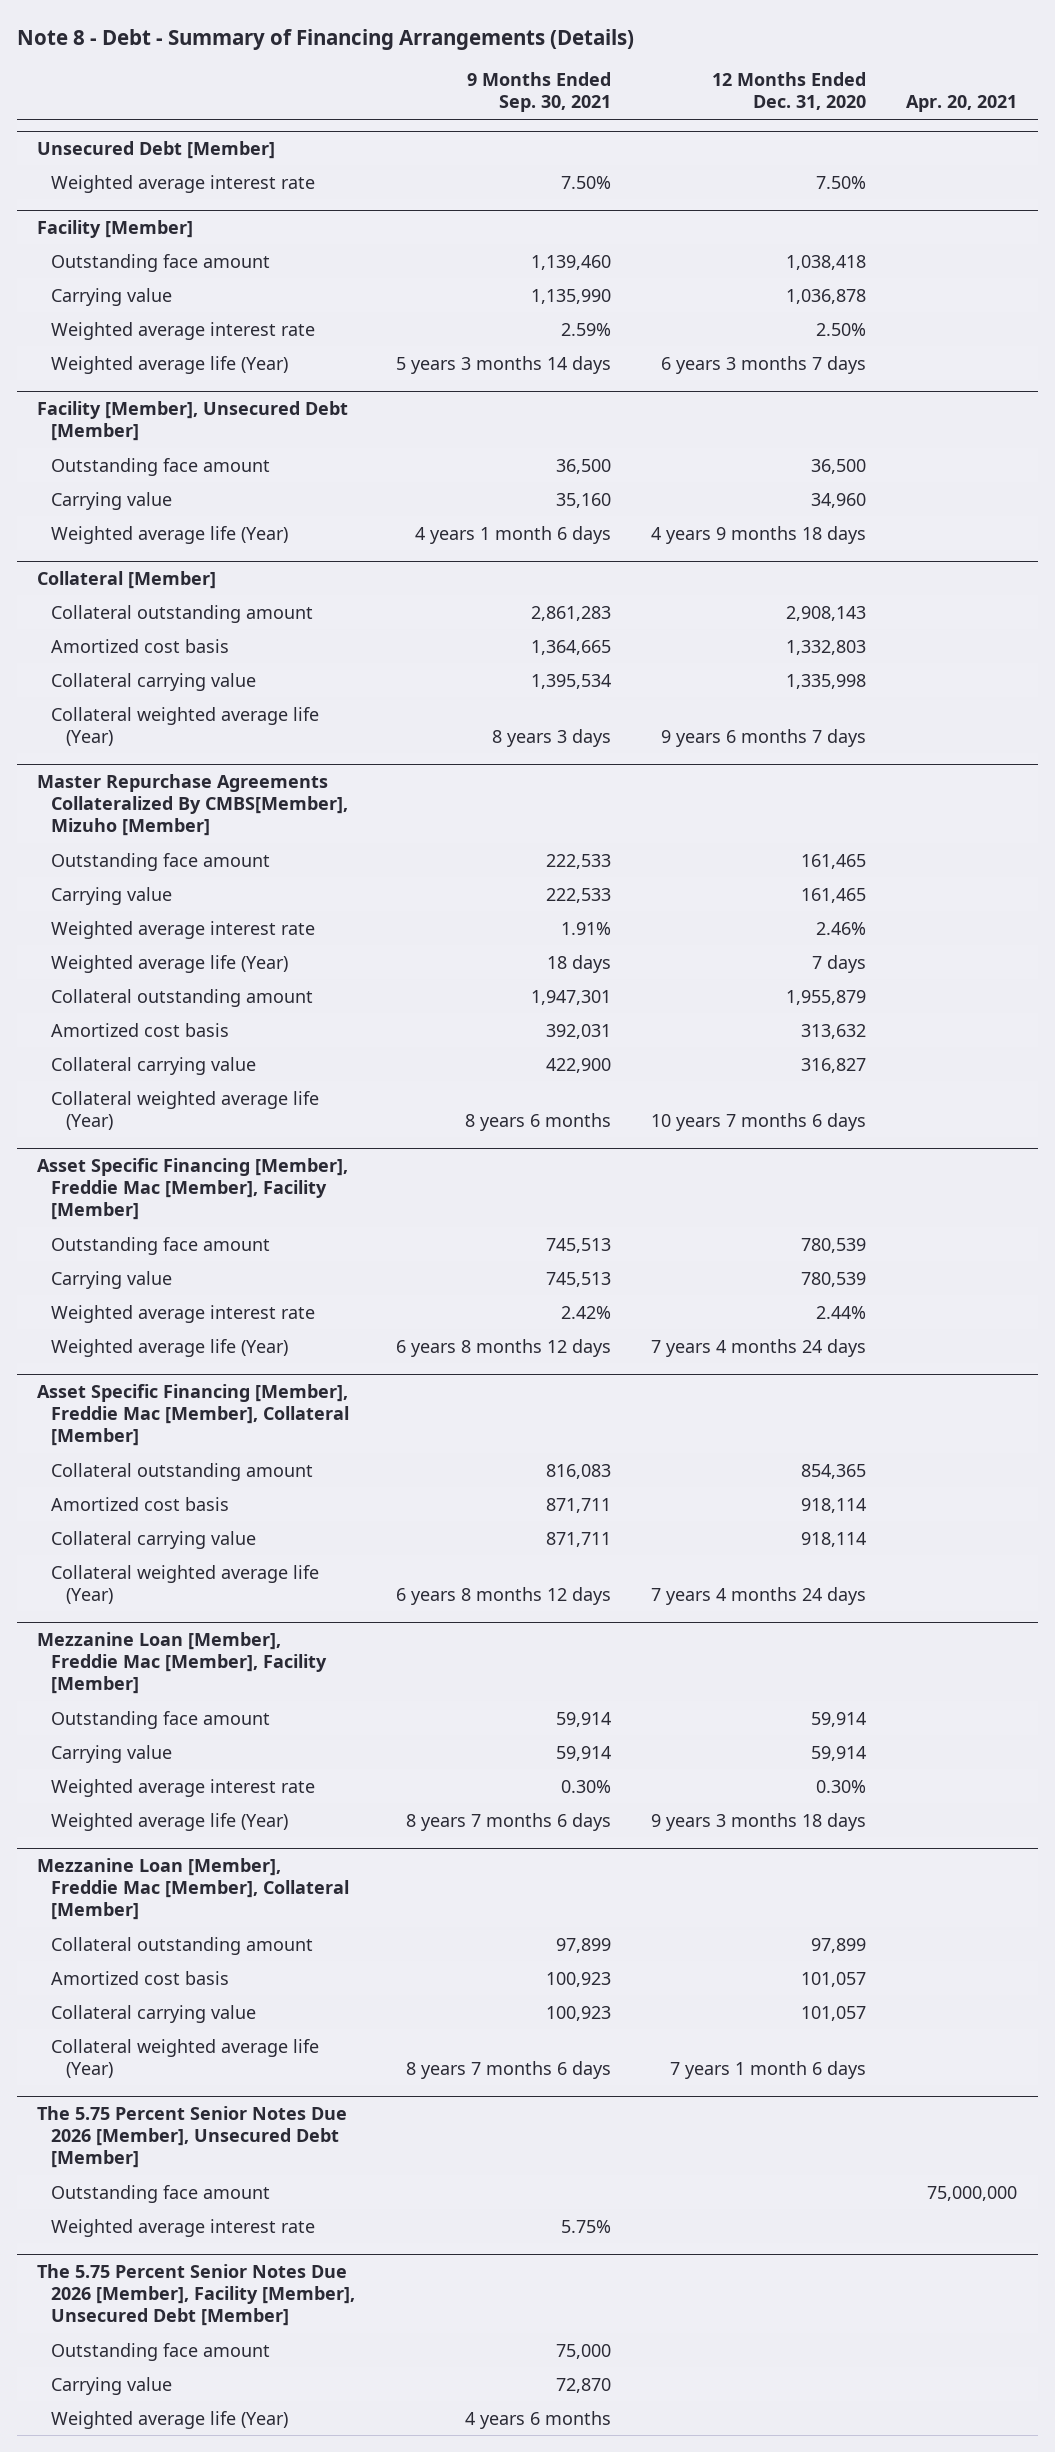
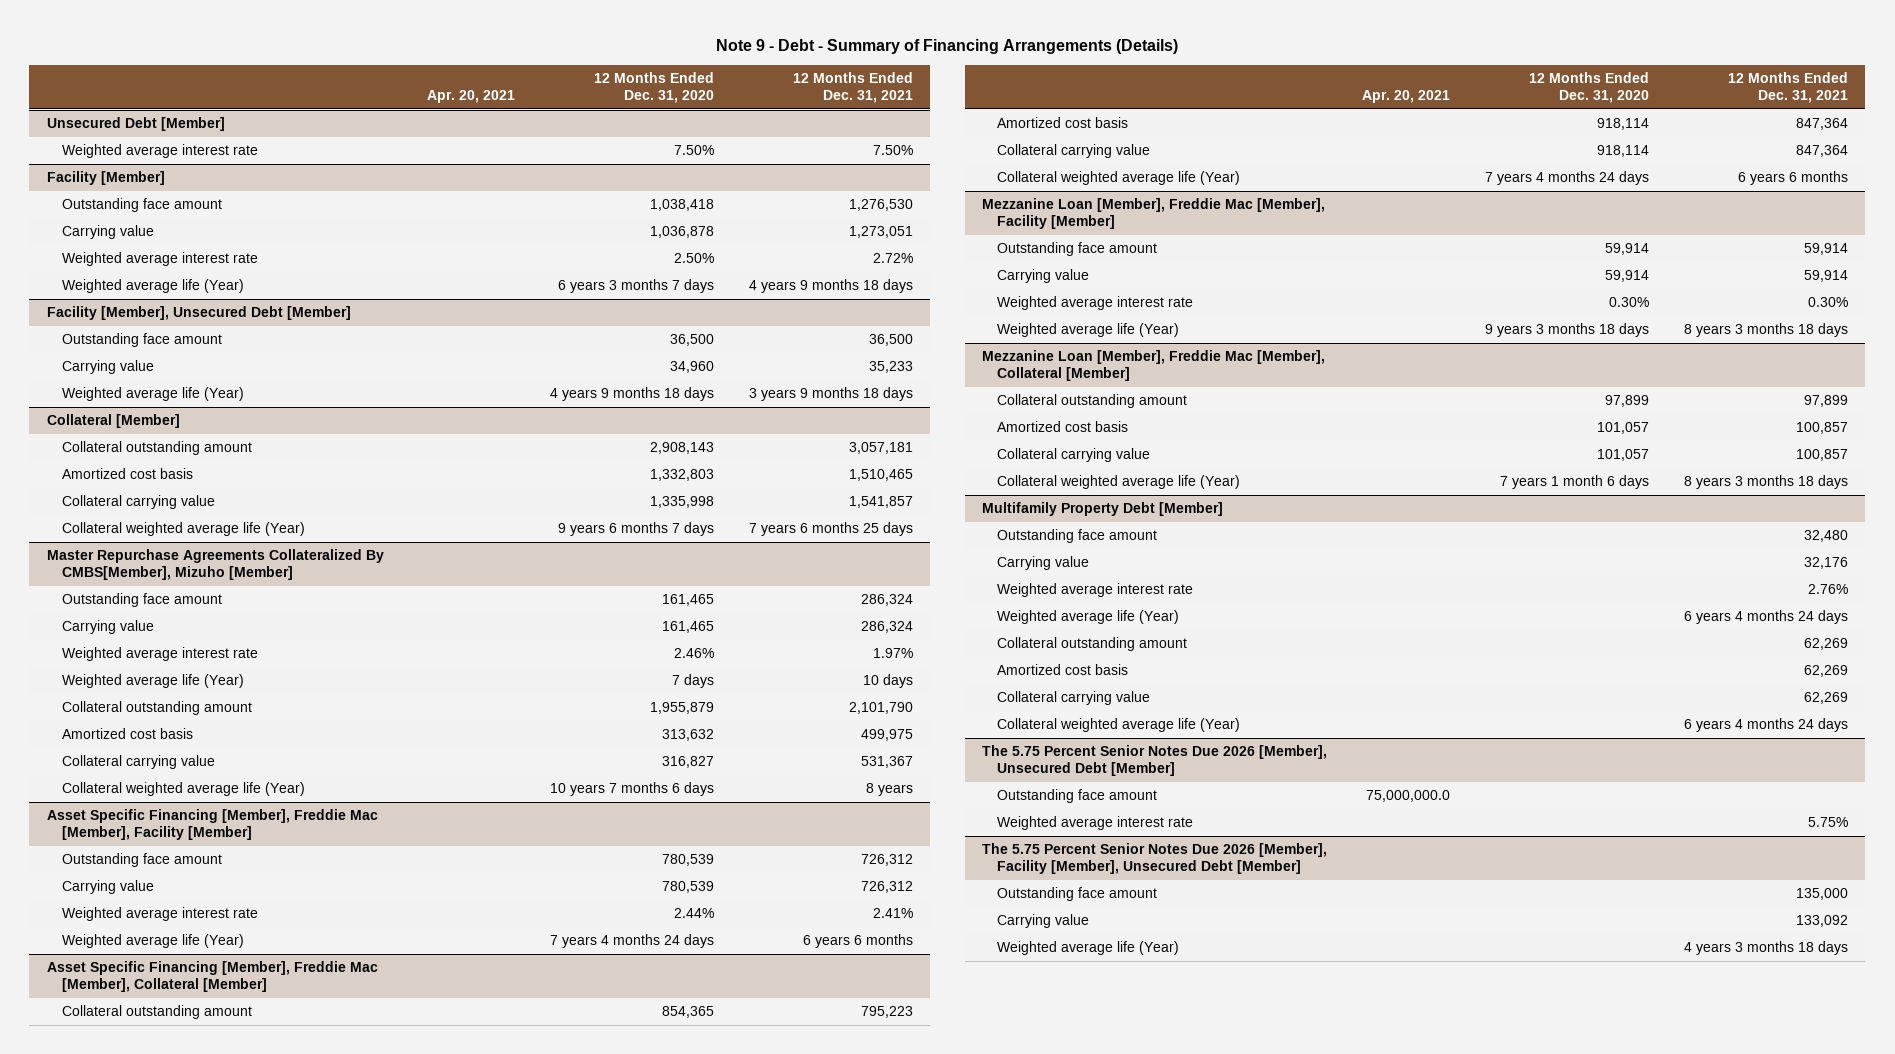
- Note 8 - Debt - Summary of Financing Arrangements (Details)
+ Note 9 - Debt - Summary of Financing Arrangements (Details)
- | 9 Months Ended Sep. 30, 2021 | 12 Months Ended Dec. 31, 2020 | Apr. 20, 2021
+ | Apr. 20, 2021 | 12 Months Ended Dec. 31, 2020 | 12 Months Ended Dec. 31, 2021
+ Multifamily Property Debt [Member]
+ Outstanding face amount | | | 32,480
+ Carrying value | | | 32,176
+ Weighted average interest rate | | | 2.76%
+ Weighted average life (Year) | | | 6 years 4 months 24 days
+ Collateral outstanding amount | | | 62,269
+ Amortized cost basis | | | 62,269
+ Collateral carrying value | | | 62,269
+ Collateral weighted average life (Year) | | | 6 years 4 months 24 days
@ The 5.75 Percent Senior Notes Due 2026 [Member], Unsecured Debt [Member]
- Outstanding face amount | | | 75,000,000
+ Outstanding face amount | 75,000,000.0 | |

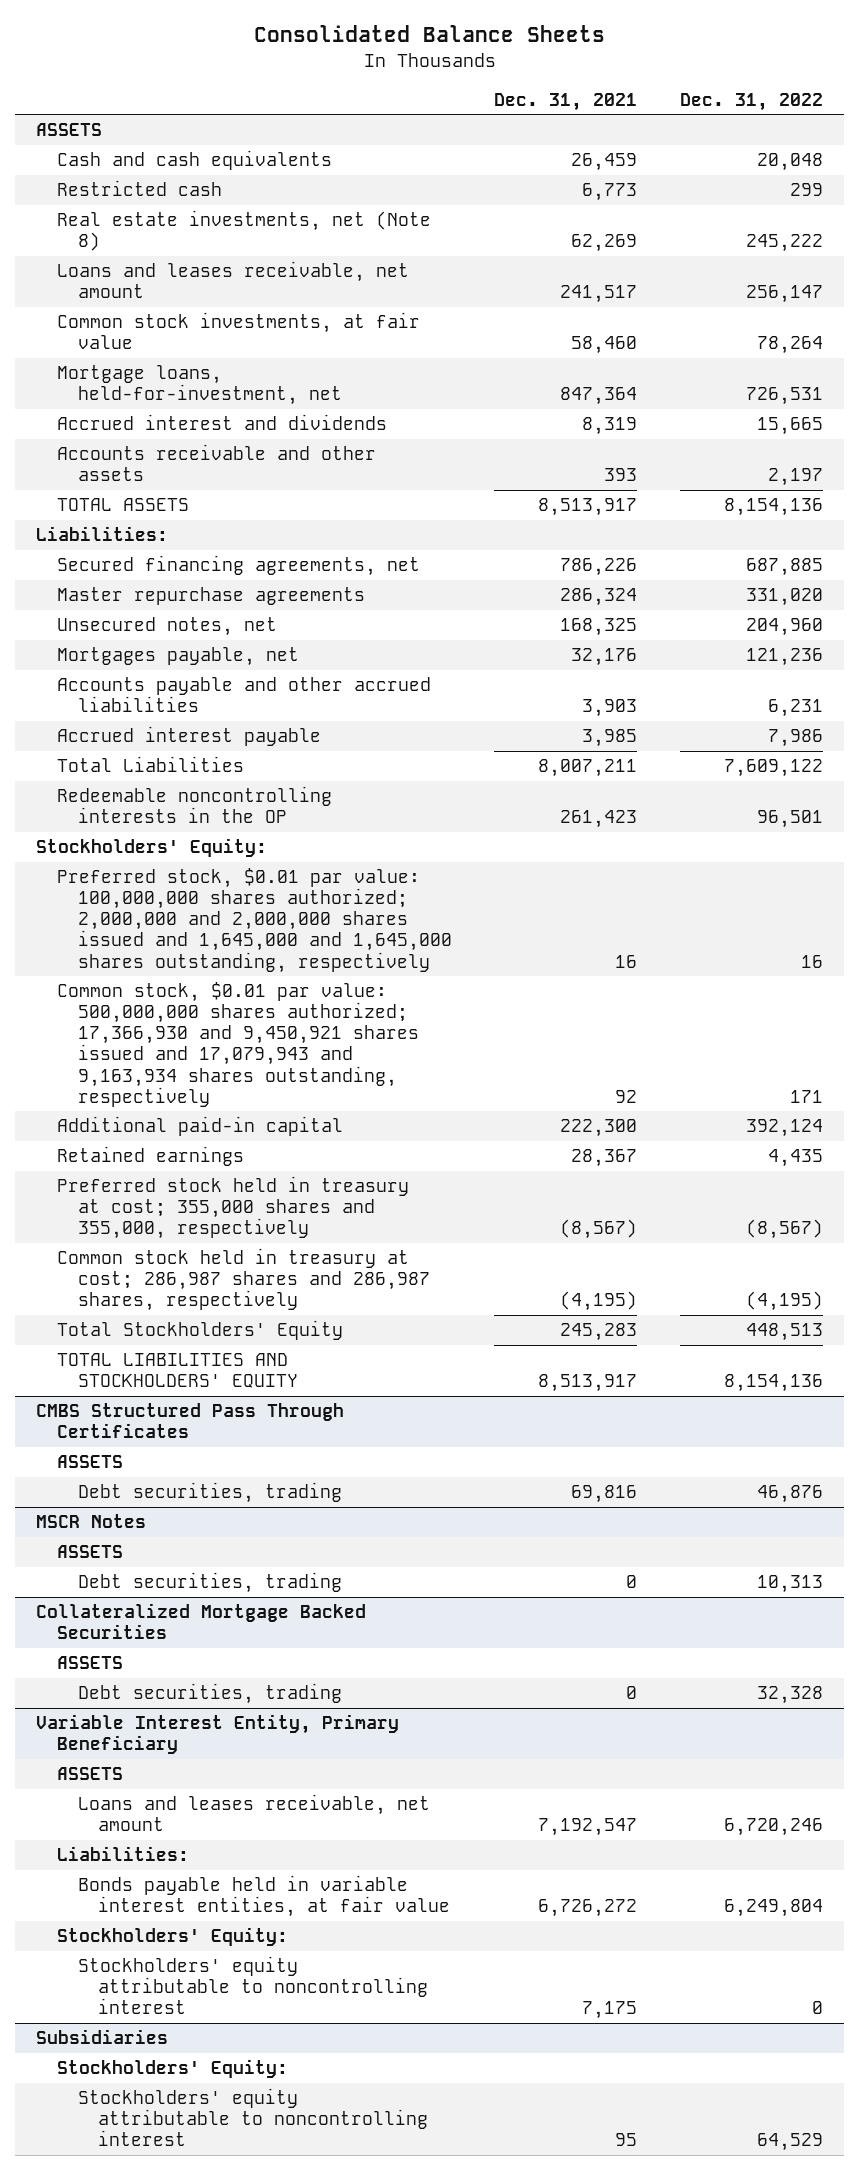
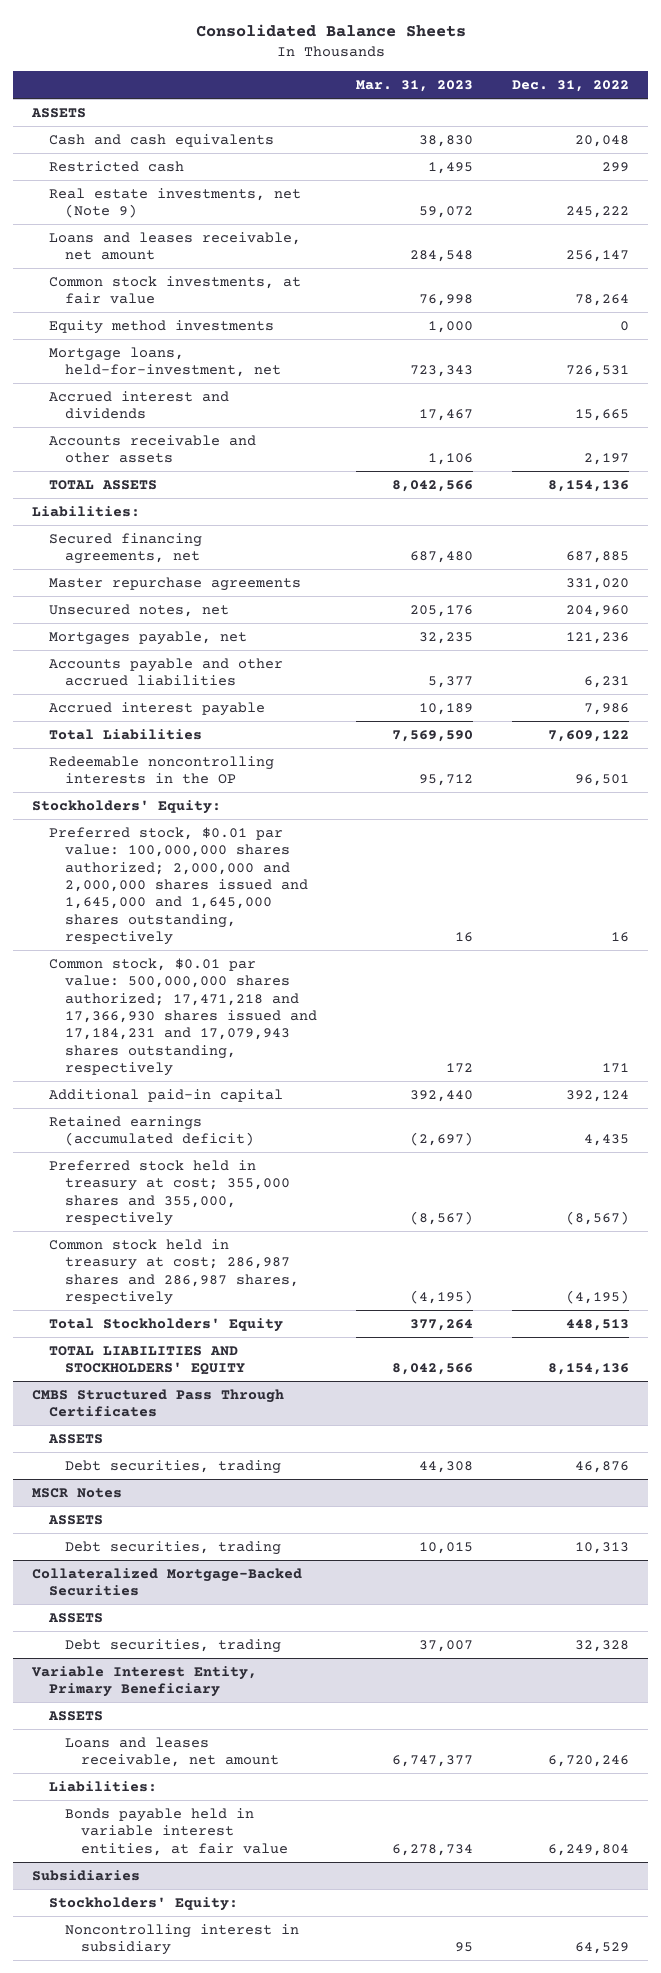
- | Dec. 31, 2021 | Dec. 31, 2022
+ | Mar. 31, 2023 | Dec. 31, 2022
- Real estate investments, net (Note 8) | 62,269 | 245,222
+ Real estate investments, net (Note 9) | 59,072 | 245,222
+ Equity method investments | 1,000 | 0
- Common stock, $0.01 par value: 500,000,000 shares authorized; 17,366,930 and 9,450,921 shares issued and 17,079,943 and 9,163,934 shares outstanding, respectively | 92 | 171
+ Common stock, $0.01 par value: 500,000,000 shares authorized; 17,471,218 and 17,366,930 shares issued and 17,184,231 and 17,079,943 shares outstanding, respectively | 172 | 171
- Retained earnings | 28,367 | 4,435
+ Retained earnings (accumulated deficit) | (2,697) | 4,435
- Collateralized Mortgage Backed Securities
+ Collateralized Mortgage-Backed Securities
@ Variable Interest Entity, Primary Beneficiary
- Stockholders' Equity:
- Stockholders' equity attributable to noncontrolling interest | 7,175 | 0
@ Subsidiaries
- Stockholders' equity attributable to noncontrolling interest | 95 | 64,529
+ Noncontrolling interest in subsidiary | 95 | 64,529

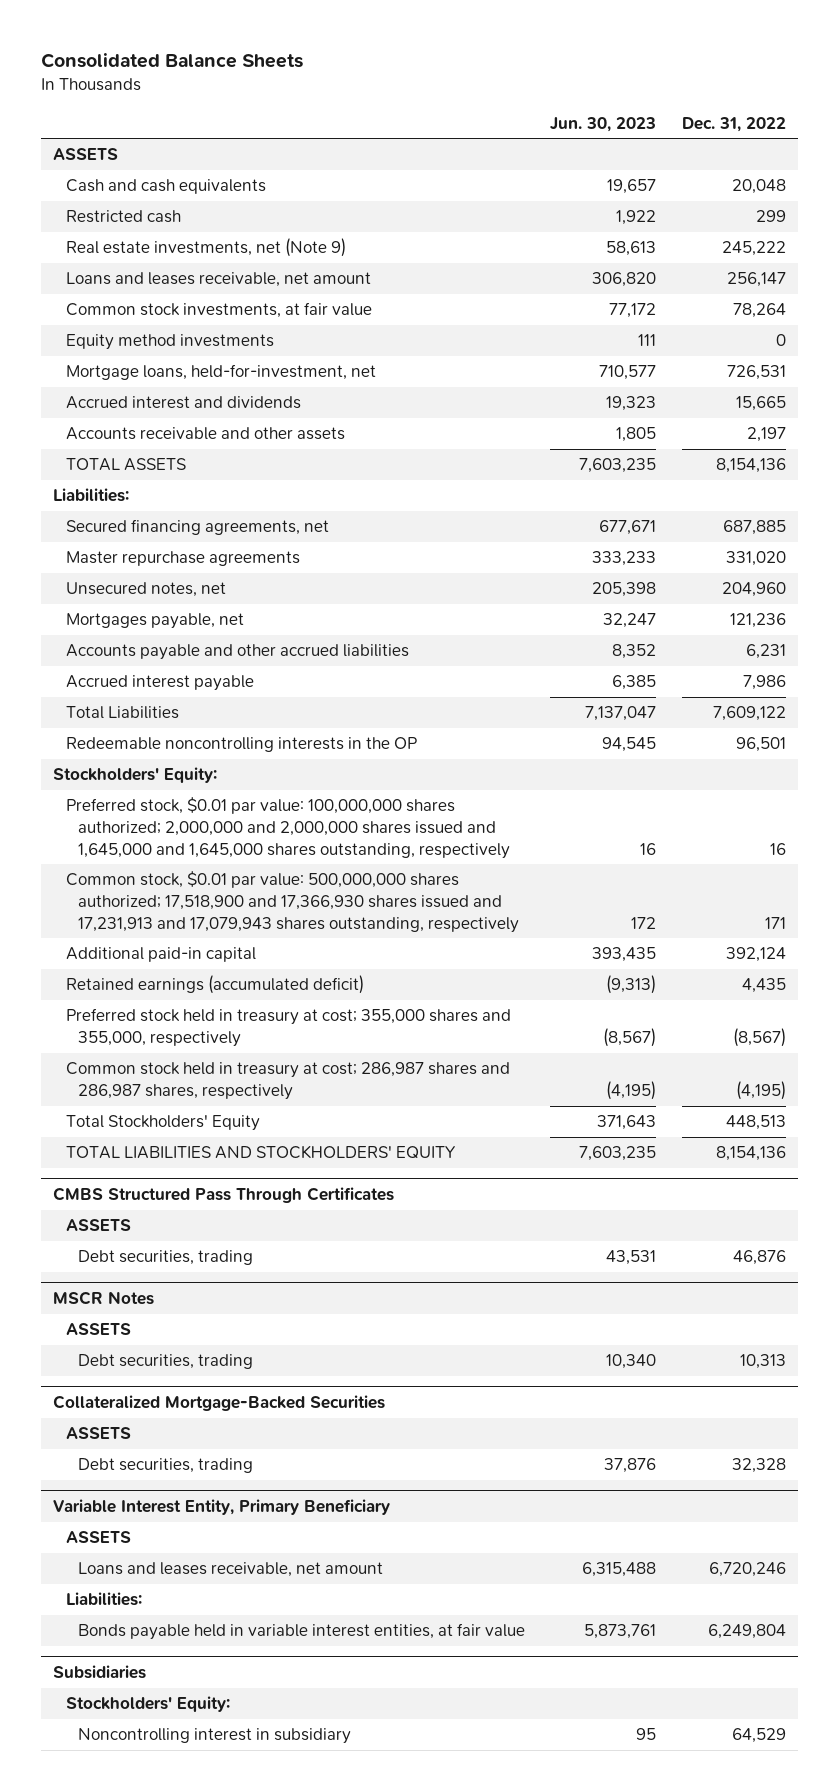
- | Mar. 31, 2023 | Dec. 31, 2022
+ | Jun. 30, 2023 | Dec. 31, 2022
- Common stock, $0.01 par value: 500,000,000 shares authorized; 17,471,218 and 17,366,930 shares issued and 17,184,231 and 17,079,943 shares outstanding, respectively | 172 | 171
+ Common stock, $0.01 par value: 500,000,000 shares authorized; 17,518,900 and 17,366,930 shares issued and 17,231,913 and 17,079,943 shares outstanding, respectively | 172 | 171

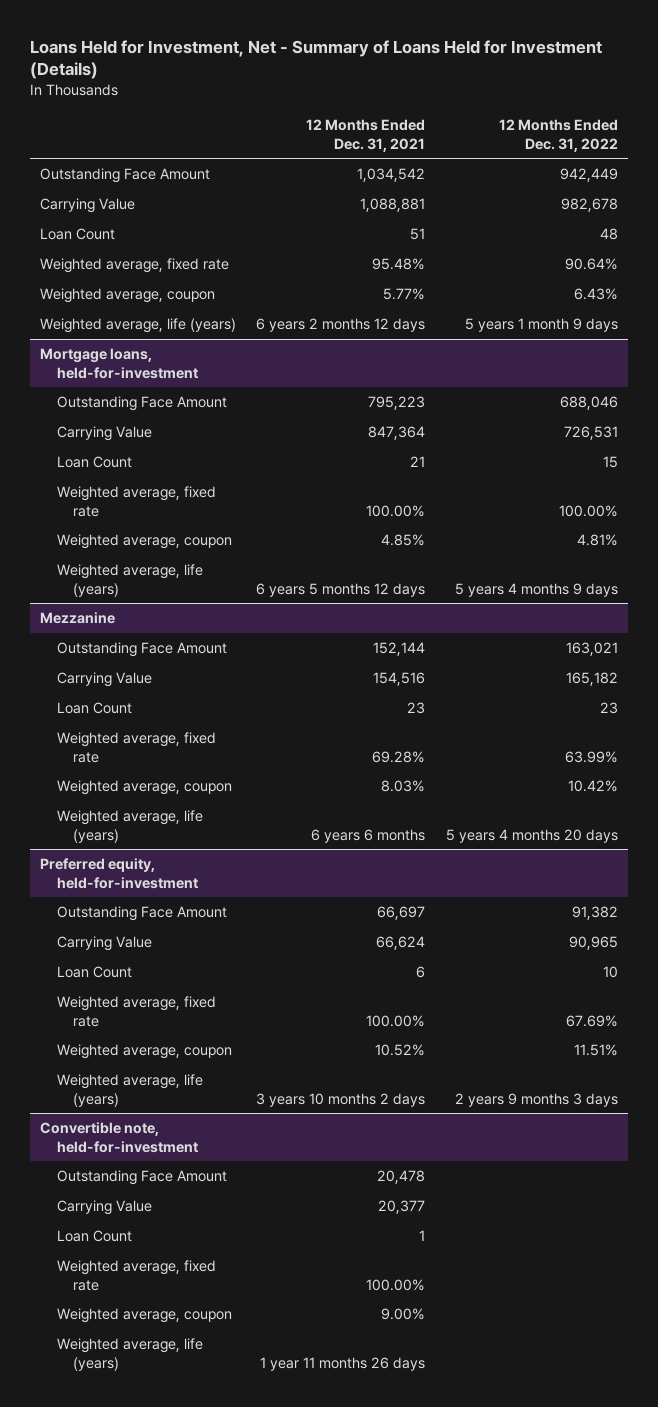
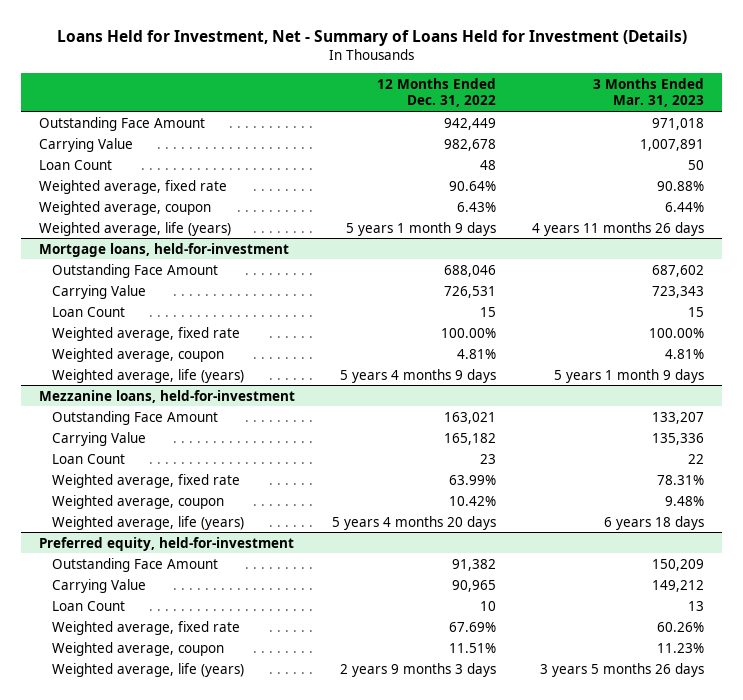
- | 12 Months Ended Dec. 31, 2021 | 12 Months Ended Dec. 31, 2022
+ | 12 Months Ended Dec. 31, 2022 | 3 Months Ended Mar. 31, 2023
- Mezzanine
+ Mezzanine loans, held-for-investment
- Convertible note, held-for-investment
- Outstanding Face Amount | 20,478 |
- Carrying Value | 20,377 |
- Loan Count | 1 |
- Weighted average, fixed rate | 100.00% |
- Weighted average, coupon | 9.00% |
- Weighted average, life (years) | 1 year 11 months 26 days |

